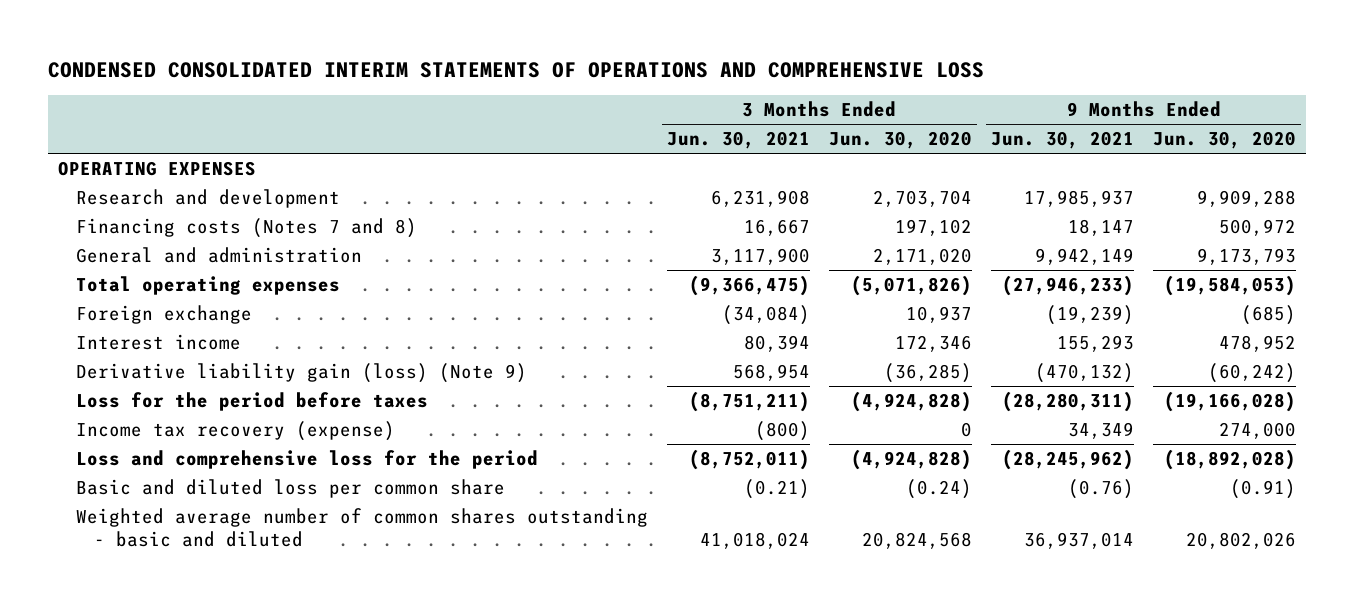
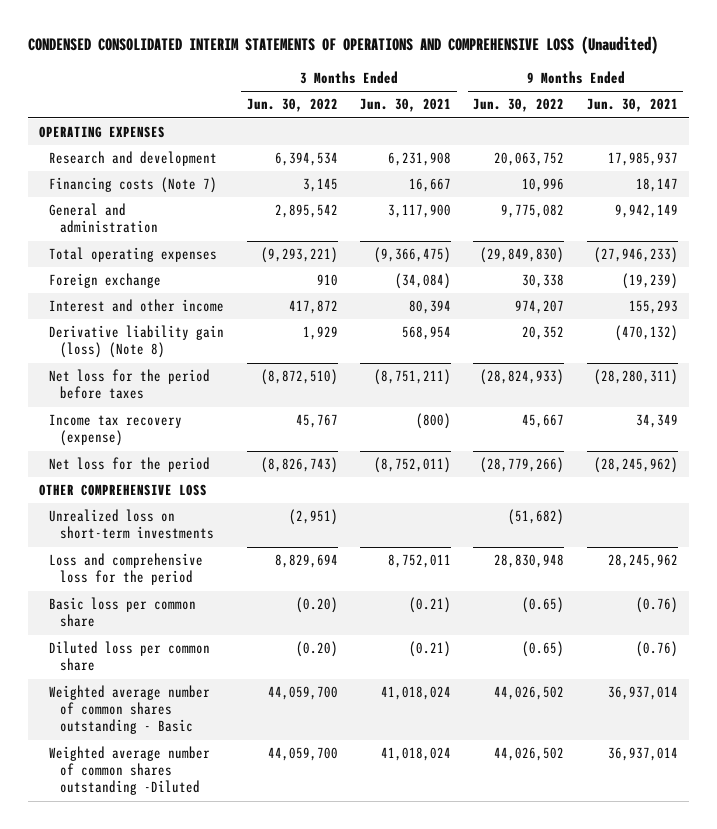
- CONDENSED CONSOLIDATED INTERIM STATEMENTS OF OPERATIONS AND COMPREHENSIVE LOSS
+ CONDENSED CONSOLIDATED INTERIM STATEMENTS OF OPERATIONS AND COMPREHENSIVE LOSS (Unaudited)
- | 3 Months Ended Jun. 30, 2021 | 3 Months Ended Jun. 30, 2020 | 9 Months Ended Jun. 30, 2021 | 9 Months Ended Jun. 30, 2020
+ | 3 Months Ended Jun. 30, 2022 | 3 Months Ended Jun. 30, 2021 | 9 Months Ended Jun. 30, 2022 | 9 Months Ended Jun. 30, 2021
- Financing costs (Notes 7 and 8) | 16,667 | 197,102 | 18,147 | 500,972
+ Financing costs (Note 7) | 3,145 | 16,667 | 10,996 | 18,147
- Interest income | 80,394 | 172,346 | 155,293 | 478,952
- Derivative liability gain (loss) (Note 9) | 568,954 | (36,285) | (470,132) | (60,242)
- Loss for the period before taxes | (8,751,211) | (4,924,828) | (28,280,311) | (19,166,028)
+ Interest and other income | 417,872 | 80,394 | 974,207 | 155,293
+ Derivative liability gain (loss) (Note 8) | 1,929 | 568,954 | 20,352 | (470,132)
+ Net loss for the period before taxes | (8,872,510) | (8,751,211) | (28,824,933) | (28,280,311)
- Loss and comprehensive loss for the period | (8,752,011) | (4,924,828) | (28,245,962) | (18,892,028)
- Basic and diluted loss per common share | (0.21) | (0.24) | (0.76) | (0.91)
- Weighted average number of common shares outstanding - basic and diluted | 41,018,024 | 20,824,568 | 36,937,014 | 20,802,026
+ Net loss for the period | (8,826,743) | (8,752,011) | (28,779,266) | (28,245,962)
+ OTHER COMPREHENSIVE LOSS
+ Unrealized loss on short-term investments | (2,951) | | (51,682) |
+ Loss and comprehensive loss for the period | 8,829,694 | 8,752,011 | 28,830,948 | 28,245,962
+ Basic loss per common share | (0.20) | (0.21) | (0.65) | (0.76)
+ Diluted loss per common share | (0.20) | (0.21) | (0.65) | (0.76)
+ Weighted average number of common shares outstanding - Basic | 44,059,700 | 41,018,024 | 44,026,502 | 36,937,014
+ Weighted average number of common shares outstanding -Diluted | 44,059,700 | 41,018,024 | 44,026,502 | 36,937,014

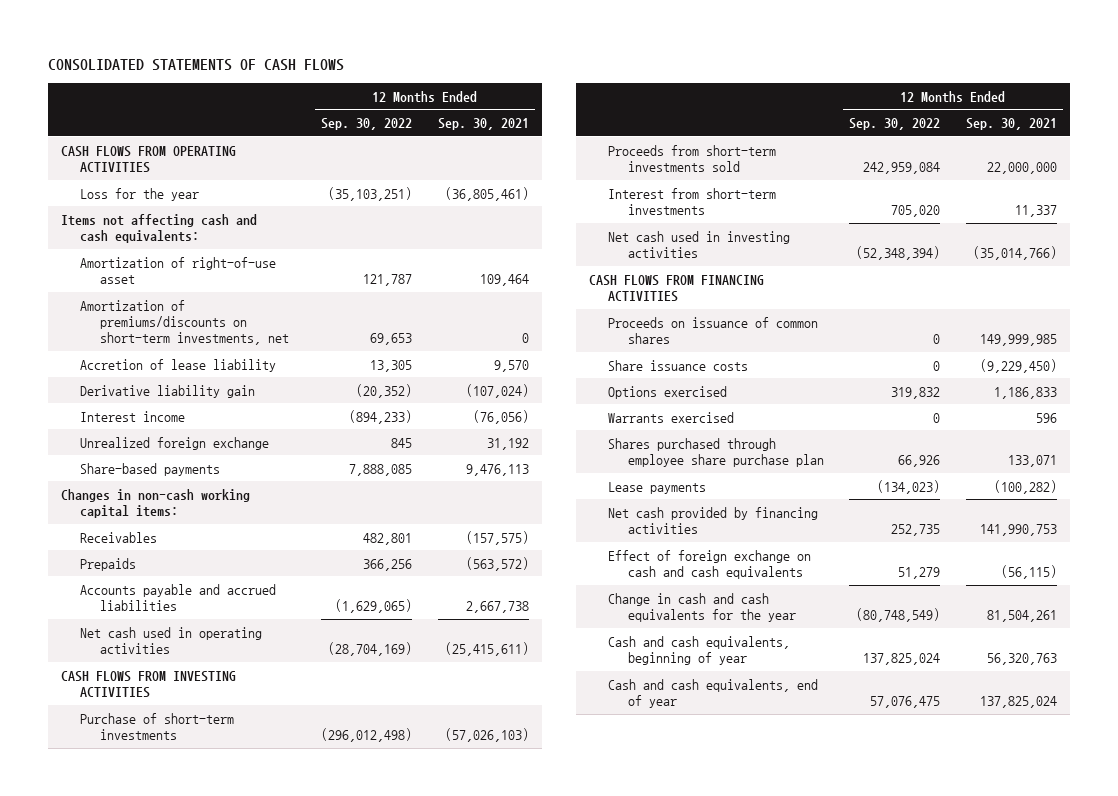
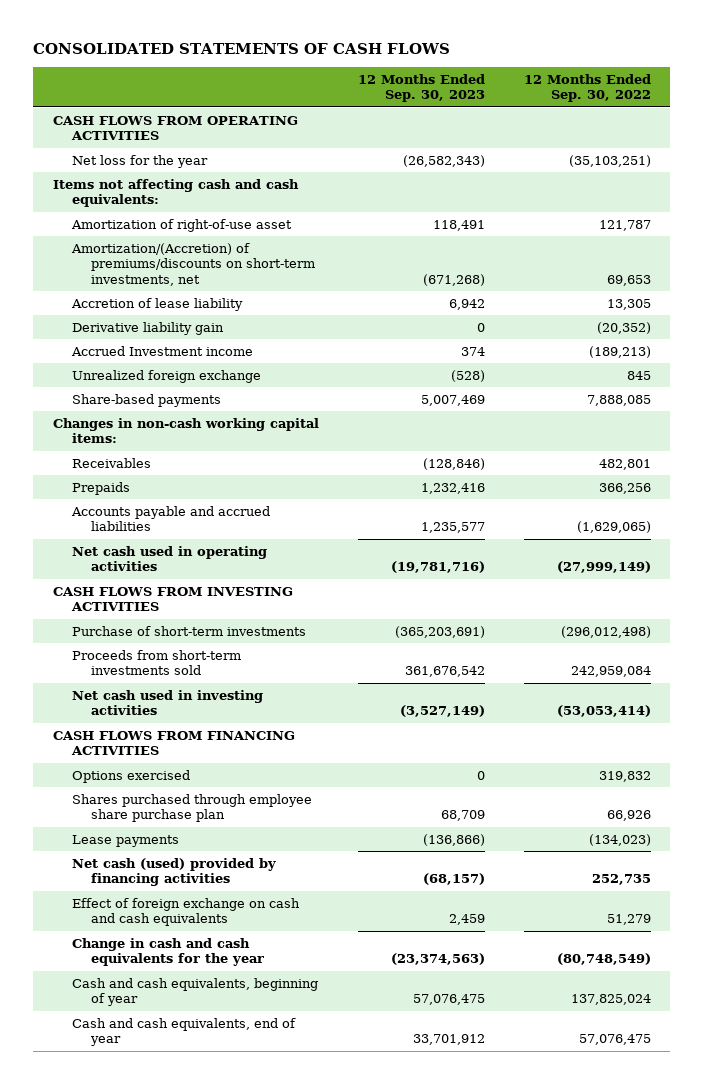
- | 12 Months Ended Sep. 30, 2022 | 12 Months Ended Sep. 30, 2021
+ | 12 Months Ended Sep. 30, 2023 | 12 Months Ended Sep. 30, 2022
- Loss for the year | (35,103,251) | (36,805,461)
+ Net loss for the year | (26,582,343) | (35,103,251)
- Amortization of premiums/discounts on short-term investments, net | 69,653 | 0
+ Amortization/(Accretion) of premiums/discounts on short-term investments, net | (671,268) | 69,653
- Interest income | (894,233) | (76,056)
+ Accrued Investment income | 374 | (189,213)
- Net cash used in operating activities | (28,704,169) | (25,415,611)
+ Net cash used in operating activities | (19,781,716) | (27,999,149)
- Interest from short-term investments | 705,020 | 11,337
- Net cash used in investing activities | (52,348,394) | (35,014,766)
+ Net cash used in investing activities | (3,527,149) | (53,053,414)
- Proceeds on issuance of common shares | 0 | 149,999,985
- Share issuance costs | 0 | (9,229,450)
- Warrants exercised | 0 | 596
- Net cash provided by financing activities | 252,735 | 141,990,753
+ Net cash (used) provided by financing activities | (68,157) | 252,735

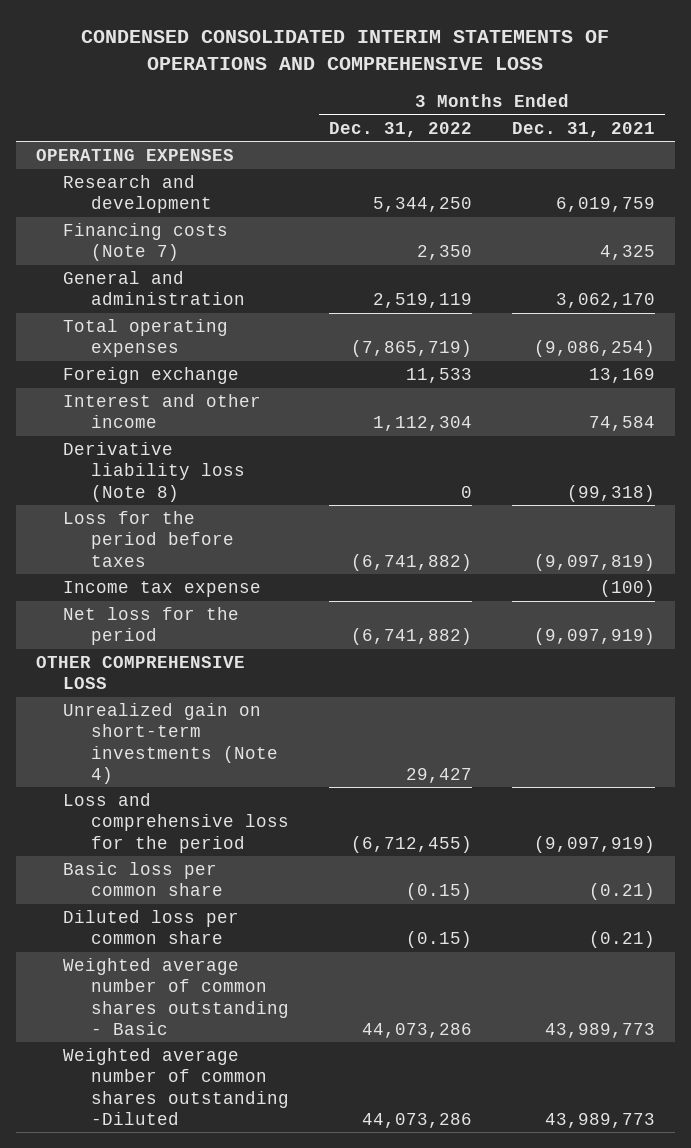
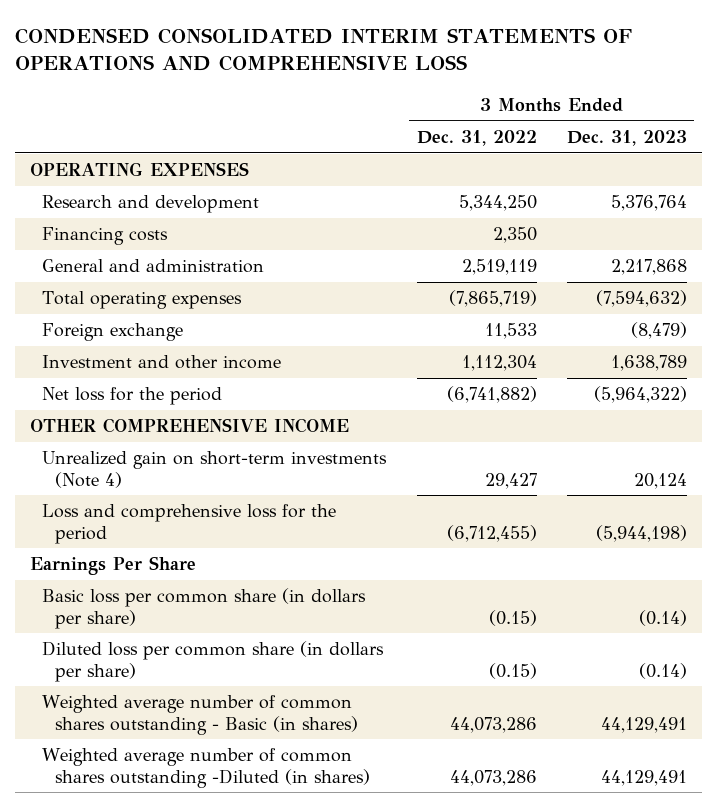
- | 3 Months Ended Dec. 31, 2022 | 3 Months Ended Dec. 31, 2021
+ | 3 Months Ended Dec. 31, 2022 | 3 Months Ended Dec. 31, 2023
- Financing costs (Note 7) | 2,350 | 4,325
+ Financing costs | 2,350 |
- Interest and other income | 1,112,304 | 74,584
- Derivative liability loss (Note 8) | 0 | (99,318)
- Loss for the period before taxes | (6,741,882) | (9,097,819)
- Income tax expense | | (100)
+ Investment and other income | 1,112,304 | 1,638,789
- OTHER COMPREHENSIVE LOSS
+ OTHER COMPREHENSIVE INCOME
- Basic loss per common share | (0.15) | (0.21)
- Diluted loss per common share | (0.15) | (0.21)
- Weighted average number of common shares outstanding - Basic | 44,073,286 | 43,989,773
- Weighted average number of common shares outstanding -Diluted | 44,073,286 | 43,989,773
+ Earnings Per Share
+ Basic loss per common share (in dollars per share) | (0.15) | (0.14)
+ Diluted loss per common share (in dollars per share) | (0.15) | (0.14)
+ Weighted average number of common shares outstanding - Basic (in shares) | 44,073,286 | 44,129,491
+ Weighted average number of common shares outstanding -Diluted (in shares) | 44,073,286 | 44,129,491

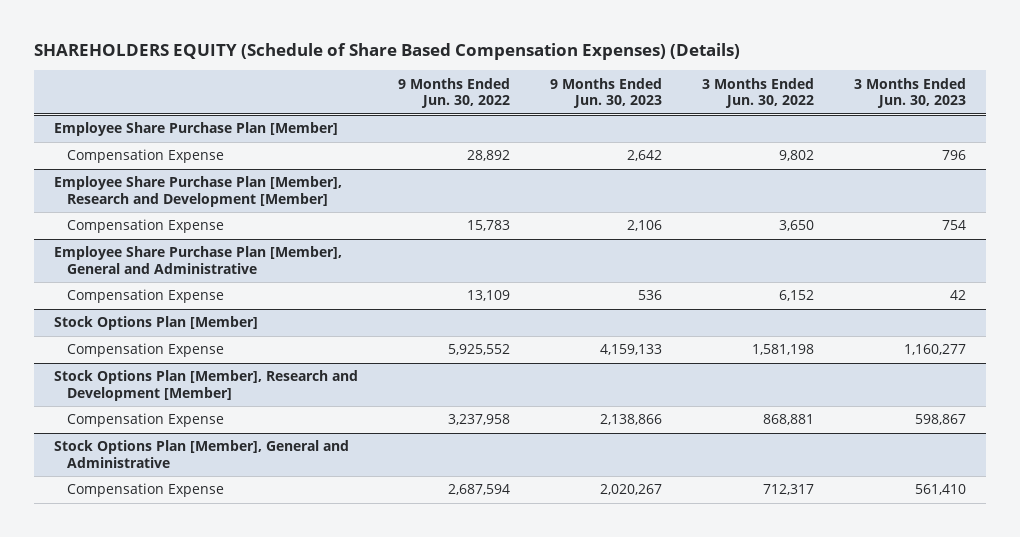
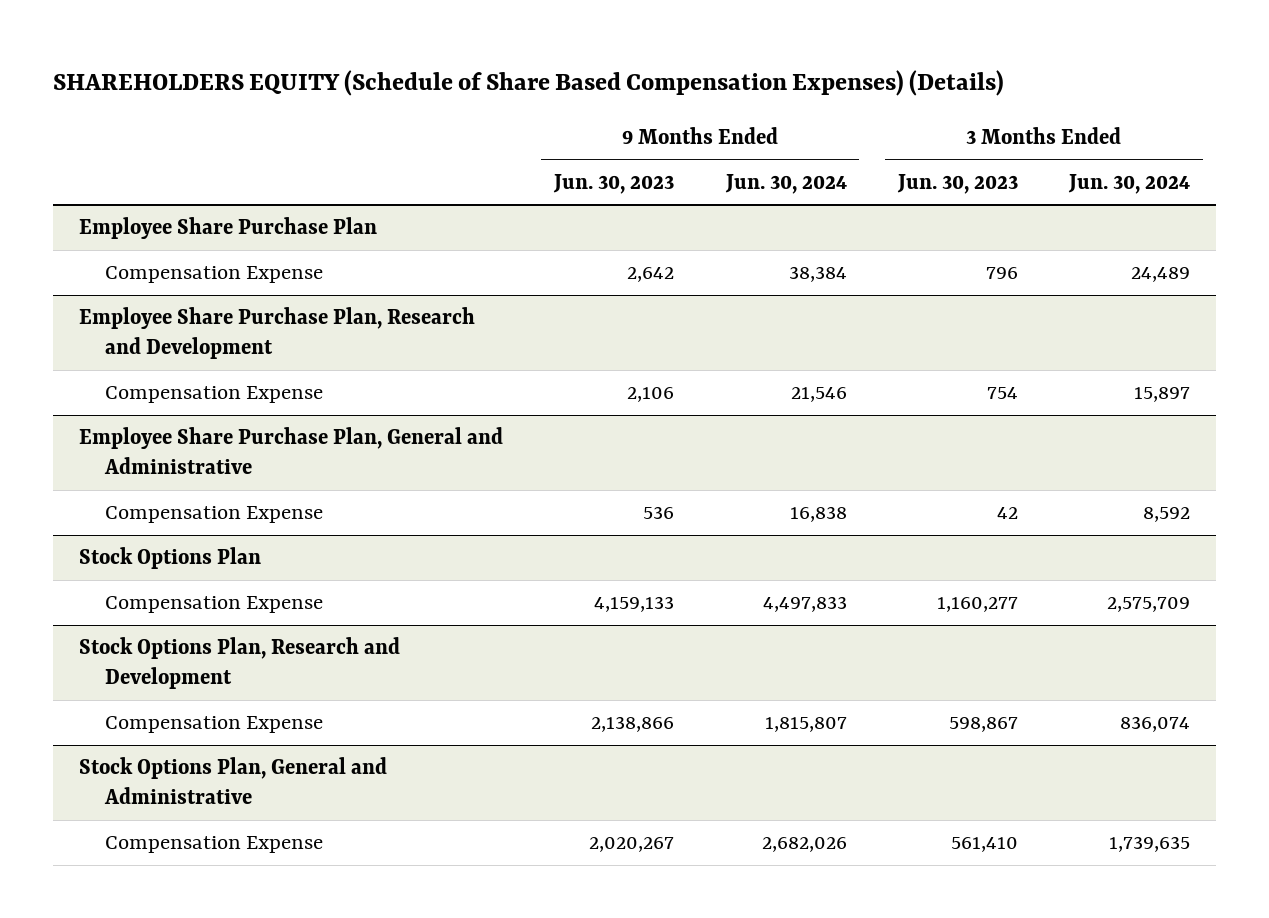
- | 9 Months Ended Jun. 30, 2022 | 9 Months Ended Jun. 30, 2023 | 3 Months Ended Jun. 30, 2022 | 3 Months Ended Jun. 30, 2023
+ | 9 Months Ended Jun. 30, 2023 | 9 Months Ended Jun. 30, 2024 | 3 Months Ended Jun. 30, 2023 | 3 Months Ended Jun. 30, 2024
- Employee Share Purchase Plan [Member]
+ Employee Share Purchase Plan
- Employee Share Purchase Plan [Member], Research and Development [Member]
+ Employee Share Purchase Plan, Research and Development
- Employee Share Purchase Plan [Member], General and Administrative
+ Employee Share Purchase Plan, General and Administrative
- Stock Options Plan [Member]
+ Stock Options Plan
- Stock Options Plan [Member], Research and Development [Member]
+ Stock Options Plan, Research and Development
- Stock Options Plan [Member], General and Administrative
+ Stock Options Plan, General and Administrative

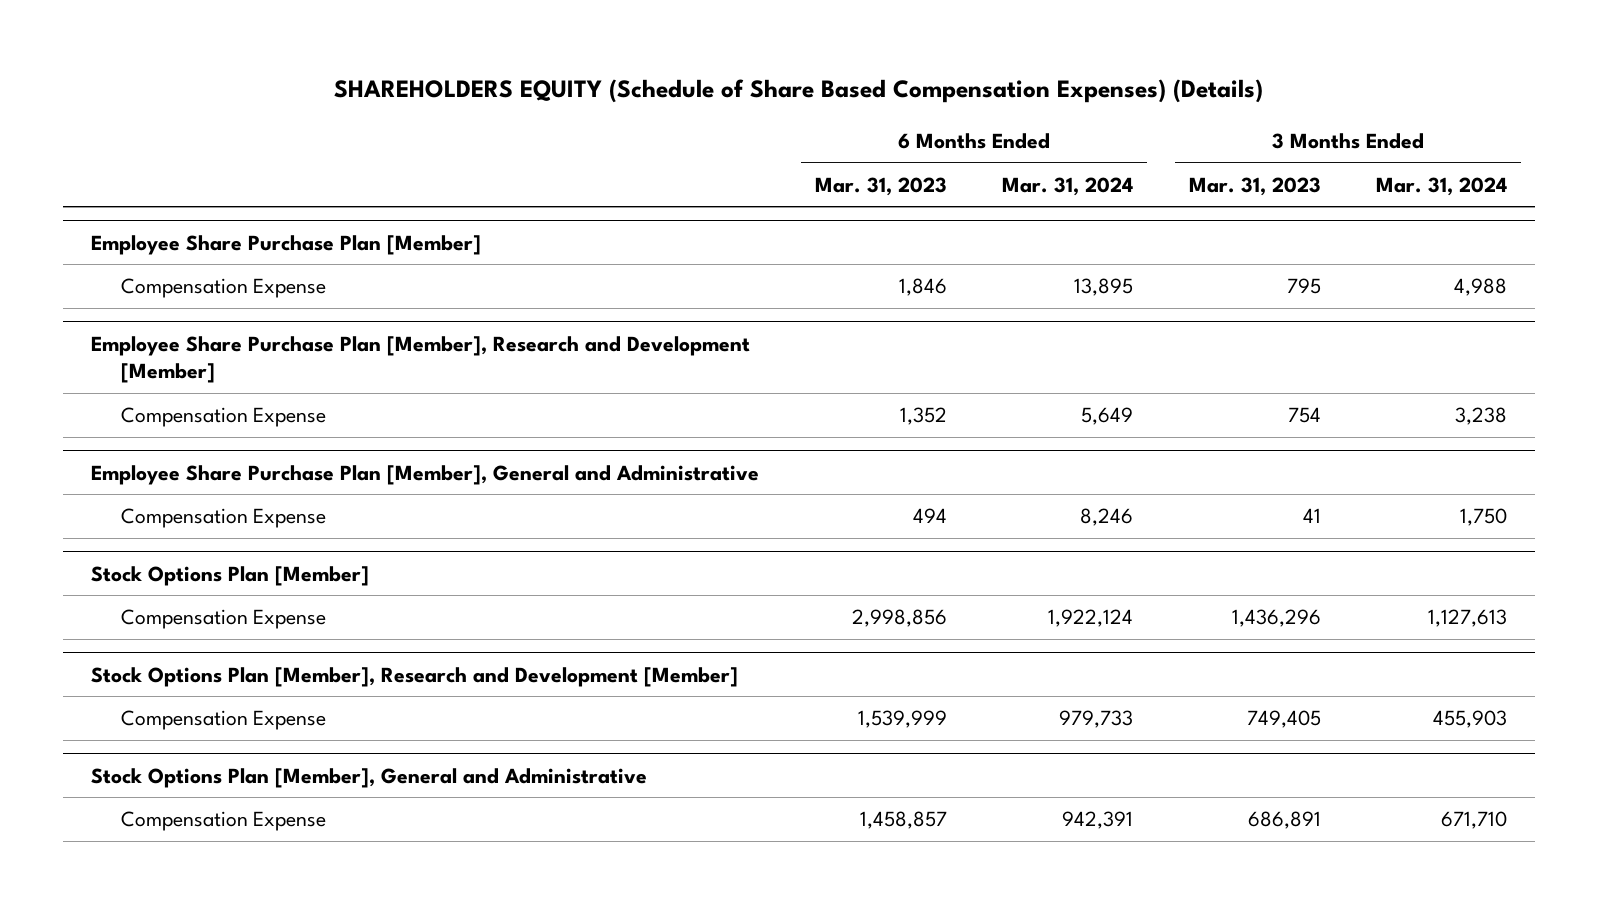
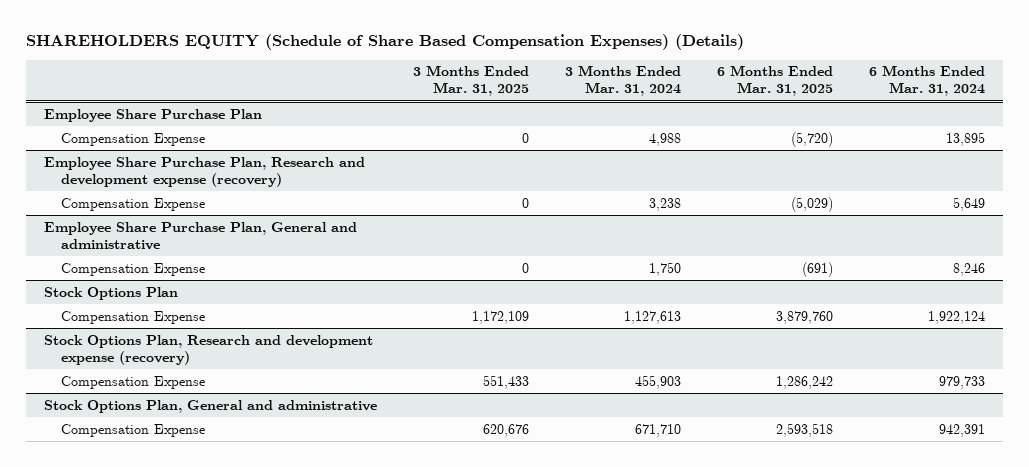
- | 6 Months Ended Mar. 31, 2023 | 6 Months Ended Mar. 31, 2024 | 3 Months Ended Mar. 31, 2023 | 3 Months Ended Mar. 31, 2024
+ | 3 Months Ended Mar. 31, 2025 | 3 Months Ended Mar. 31, 2024 | 6 Months Ended Mar. 31, 2025 | 6 Months Ended Mar. 31, 2024
- Employee Share Purchase Plan [Member]
+ Employee Share Purchase Plan
- Employee Share Purchase Plan [Member], Research and Development [Member]
+ Employee Share Purchase Plan, Research and development expense (recovery)
- Employee Share Purchase Plan [Member], General and Administrative
+ Employee Share Purchase Plan, General and administrative
- Stock Options Plan [Member]
+ Stock Options Plan
- Stock Options Plan [Member], Research and Development [Member]
+ Stock Options Plan, Research and development expense (recovery)
- Stock Options Plan [Member], General and Administrative
+ Stock Options Plan, General and administrative

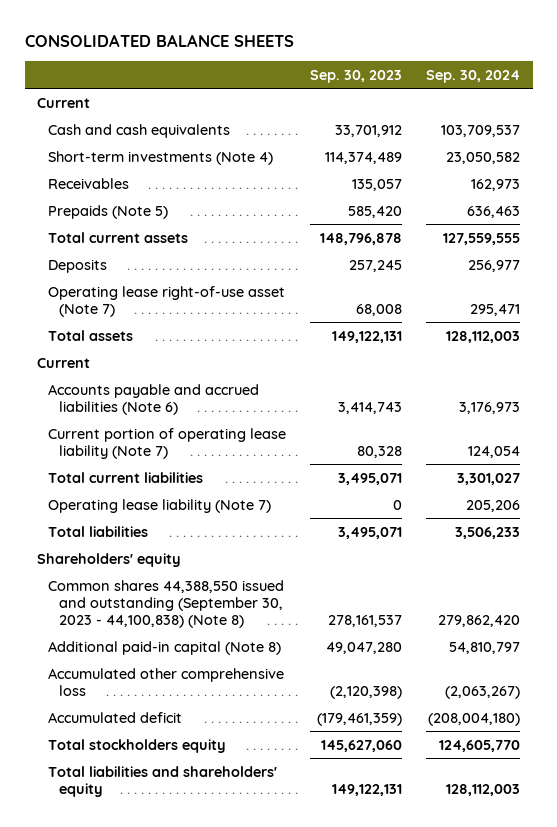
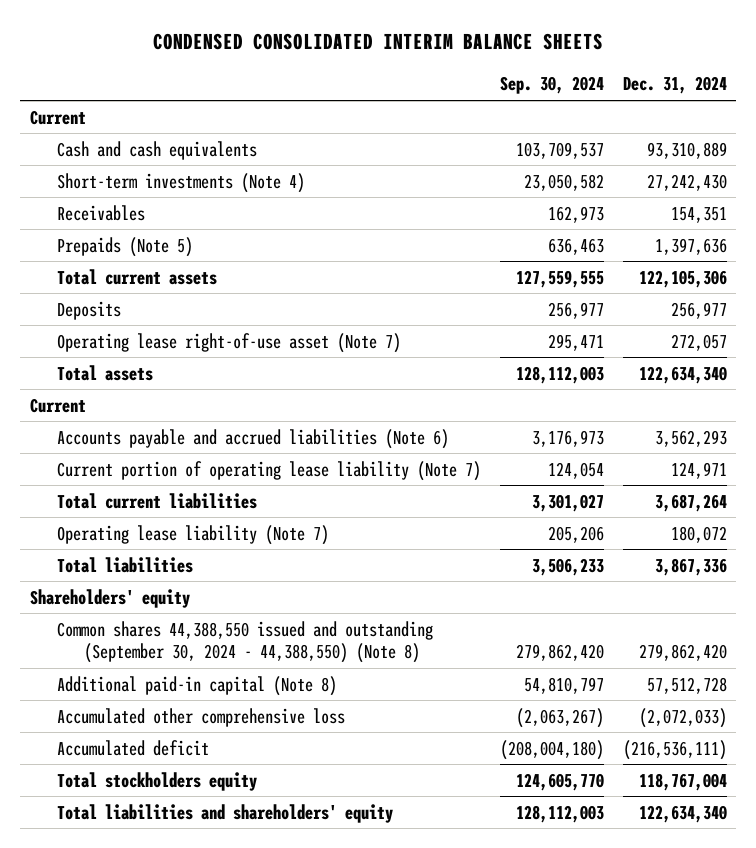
- CONSOLIDATED BALANCE SHEETS
+ CONDENSED CONSOLIDATED INTERIM BALANCE SHEETS
- | Sep. 30, 2023 | Sep. 30, 2024
+ | Sep. 30, 2024 | Dec. 31, 2024
- Common shares 44,388,550 issued and outstanding (September 30, 2023 - 44,100,838) (Note 8) | 278,161,537 | 279,862,420
+ Common shares 44,388,550 issued and outstanding (September 30, 2024 - 44,388,550) (Note 8) | 279,862,420 | 279,862,420

